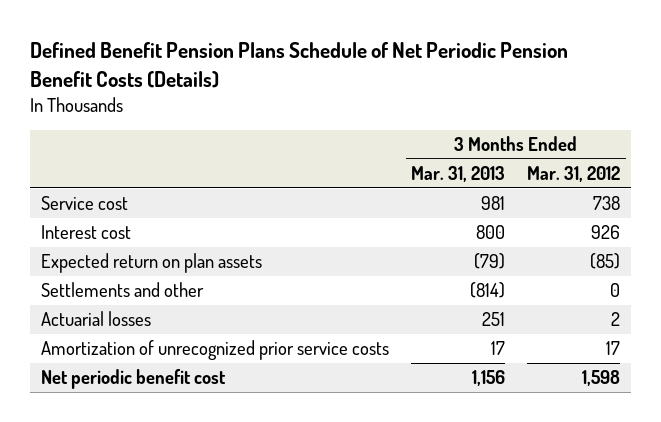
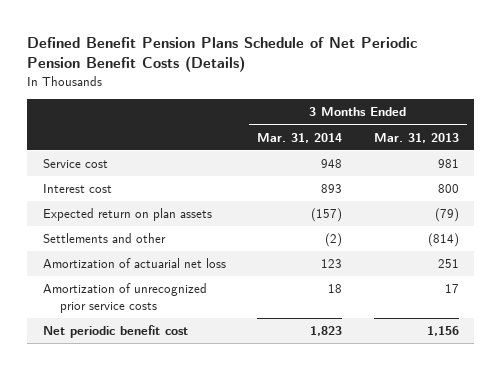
- | 3 Months Ended Mar. 31, 2013 | 3 Months Ended Mar. 31, 2012
+ | 3 Months Ended Mar. 31, 2014 | 3 Months Ended Mar. 31, 2013
- Actuarial losses | 251 | 2
+ Amortization of actuarial net loss | 123 | 251

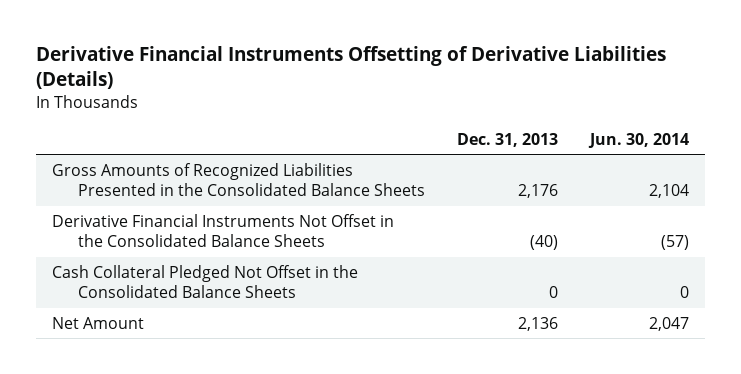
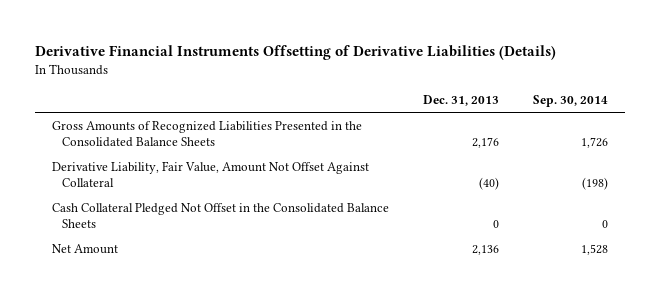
- | Dec. 31, 2013 | Jun. 30, 2014
+ | Dec. 31, 2013 | Sep. 30, 2014
- Derivative Financial Instruments Not Offset in the Consolidated Balance Sheets | (40) | (57)
+ Derivative Liability, Fair Value, Amount Not Offset Against Collateral | (40) | (198)

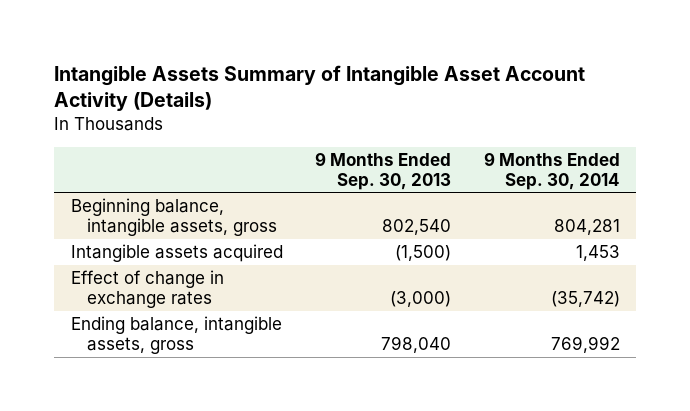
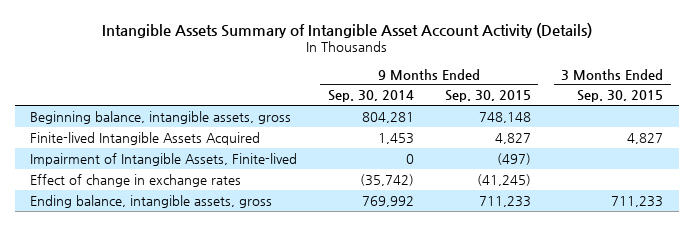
- | 9 Months Ended Sep. 30, 2013 | 9 Months Ended Sep. 30, 2014
+ | 9 Months Ended Sep. 30, 2014 | 9 Months Ended Sep. 30, 2015 | 3 Months Ended Sep. 30, 2015
- Intangible assets acquired | (1,500) | 1,453
+ Finite-lived Intangible Assets Acquired | 1,453 | 4,827 | 4,827
+ Impairment of Intangible Assets, Finite-lived | 0 | (497) |

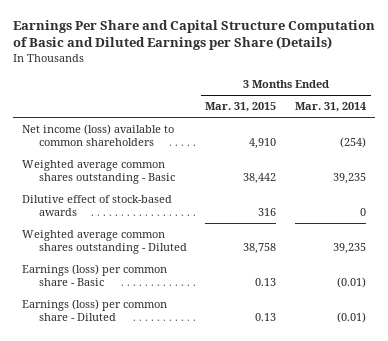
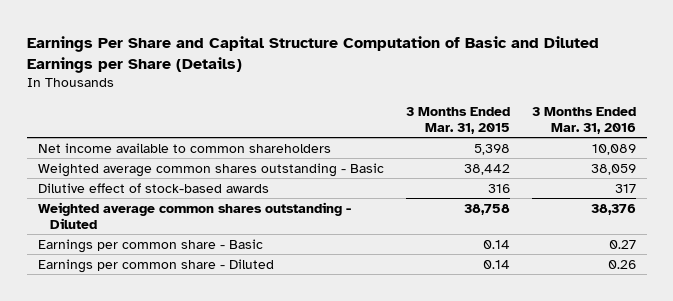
- | 3 Months Ended Mar. 31, 2015 | 3 Months Ended Mar. 31, 2014
+ | 3 Months Ended Mar. 31, 2015 | 3 Months Ended Mar. 31, 2016
- Net income (loss) available to common shareholders | 4,910 | (254)
+ Net income available to common shareholders | 5,398 | 10,089
- Earnings (loss) per common share - Basic | 0.13 | (0.01)
- Earnings (loss) per common share - Diluted | 0.13 | (0.01)
+ Earnings per common share - Basic | 0.14 | 0.27
+ Earnings per common share - Diluted | 0.14 | 0.26

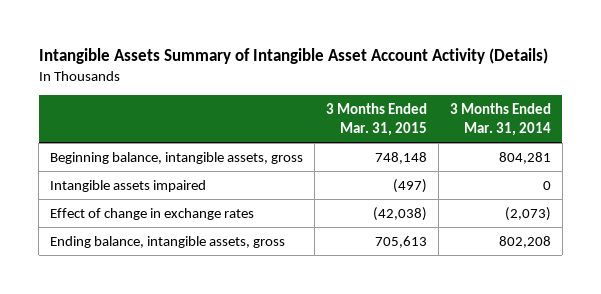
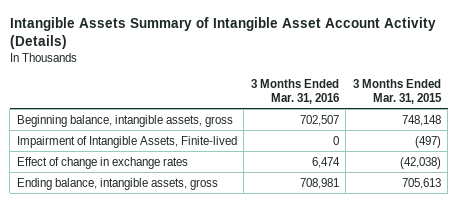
- | 3 Months Ended Mar. 31, 2015 | 3 Months Ended Mar. 31, 2014
+ | 3 Months Ended Mar. 31, 2016 | 3 Months Ended Mar. 31, 2015
- Intangible assets impaired | (497) | 0
+ Impairment of Intangible Assets, Finite-lived | 0 | (497)

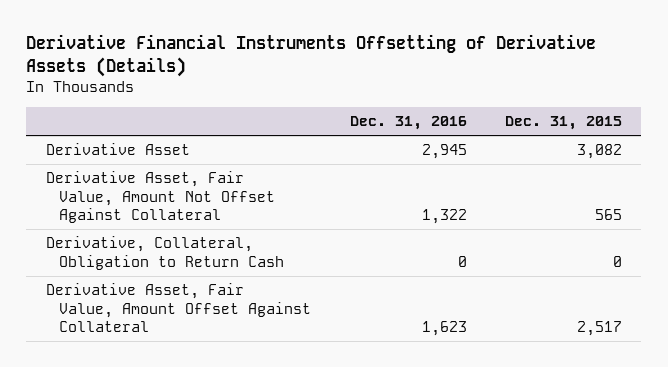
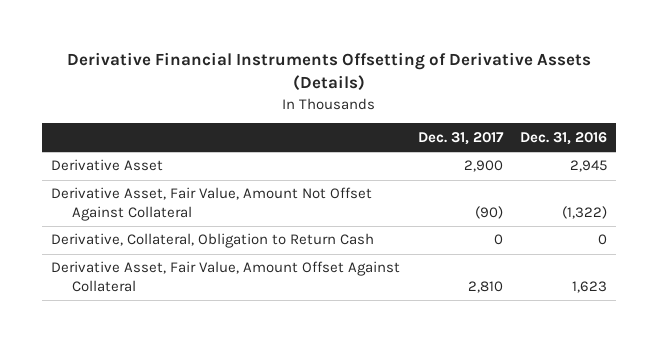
- | Dec. 31, 2016 | Dec. 31, 2015
+ | Dec. 31, 2017 | Dec. 31, 2016
- Derivative Asset, Fair Value, Amount Not Offset Against Collateral | 1,322 | 565
+ Derivative Asset, Fair Value, Amount Not Offset Against Collateral | (90) | (1,322)

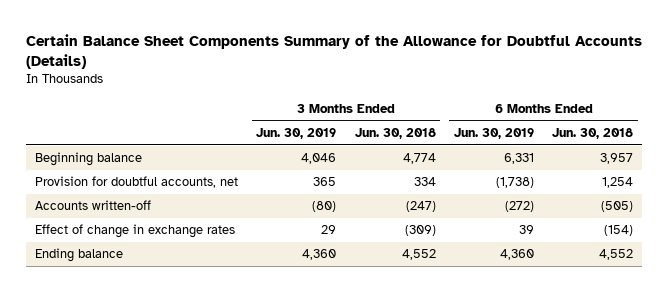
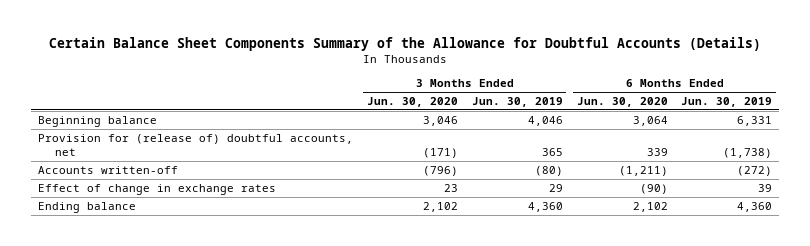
- | 3 Months Ended Jun. 30, 2019 | 3 Months Ended Jun. 30, 2018 | 6 Months Ended Jun. 30, 2019 | 6 Months Ended Jun. 30, 2018
+ | 3 Months Ended Jun. 30, 2020 | 3 Months Ended Jun. 30, 2019 | 6 Months Ended Jun. 30, 2020 | 6 Months Ended Jun. 30, 2019
- Provision for doubtful accounts, net | 365 | 334 | (1,738) | 1,254
+ Provision for (release of) doubtful accounts, net | (171) | 365 | 339 | (1,738)

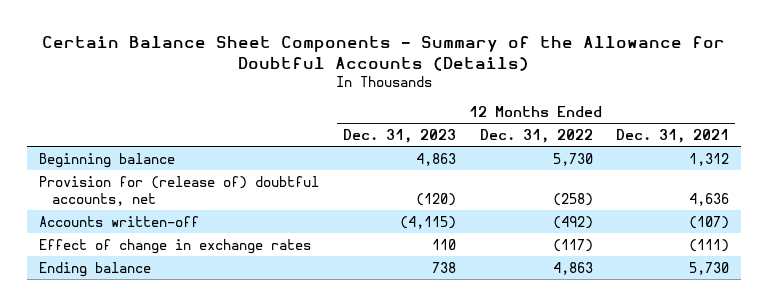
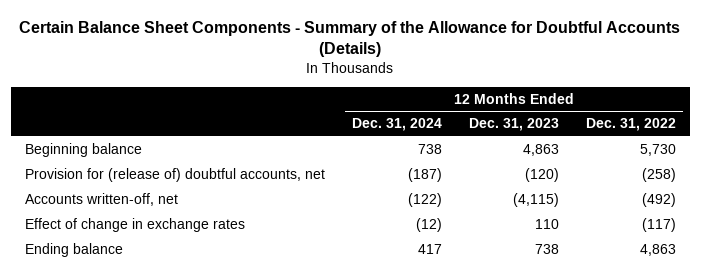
- | 12 Months Ended Dec. 31, 2023 | 12 Months Ended Dec. 31, 2022 | 12 Months Ended Dec. 31, 2021
+ | 12 Months Ended Dec. 31, 2024 | 12 Months Ended Dec. 31, 2023 | 12 Months Ended Dec. 31, 2022
- Accounts written-off | (4,115) | (492) | (107)
+ Accounts written-off, net | (122) | (4,115) | (492)

